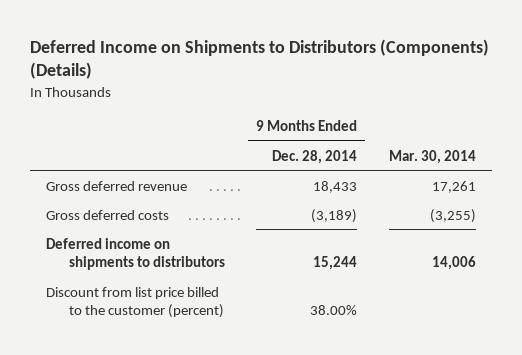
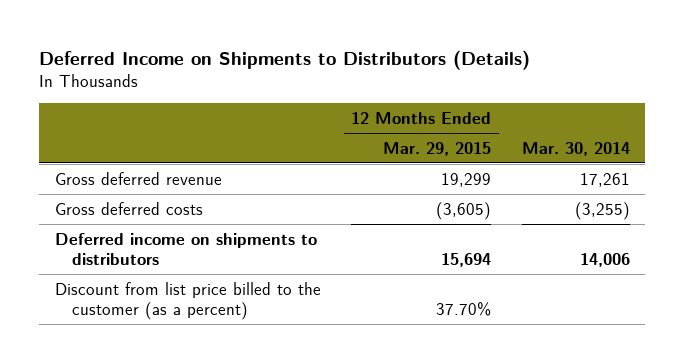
- Deferred Income on Shipments to Distributors (Components) (Details)
+ Deferred Income on Shipments to Distributors (Details)
- | 9 Months Ended Dec. 28, 2014 | Mar. 30, 2014
+ | 12 Months Ended Mar. 29, 2015 | Mar. 30, 2014
- Discount from list price billed to the customer (percent) | 38.00% |
+ Discount from list price billed to the customer (as a percent) | 37.70% |

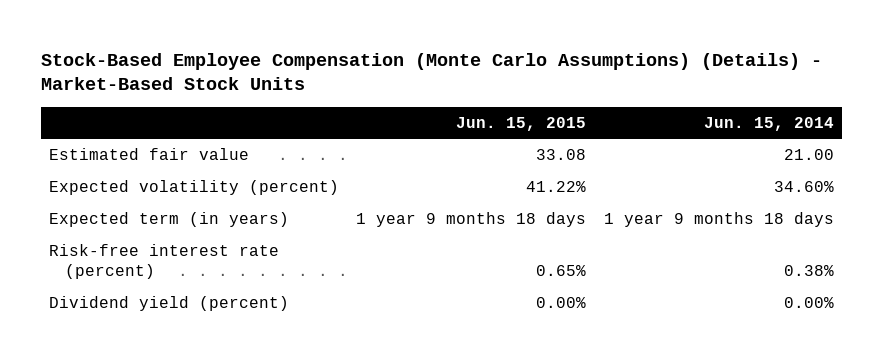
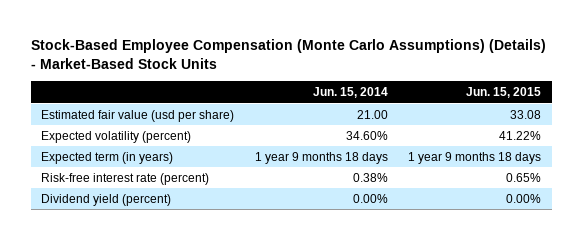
- | Jun. 15, 2015 | Jun. 15, 2014
+ | Jun. 15, 2014 | Jun. 15, 2015
- Estimated fair value | 33.08 | 21.00
+ Estimated fair value (usd per share) | 21.00 | 33.08

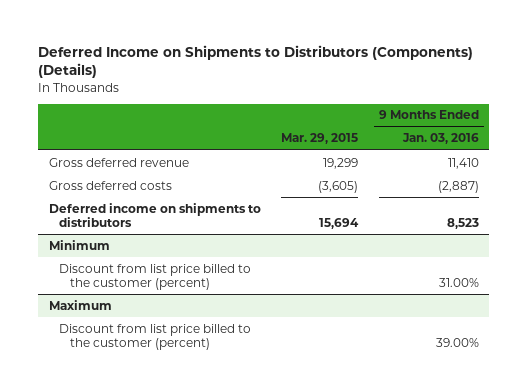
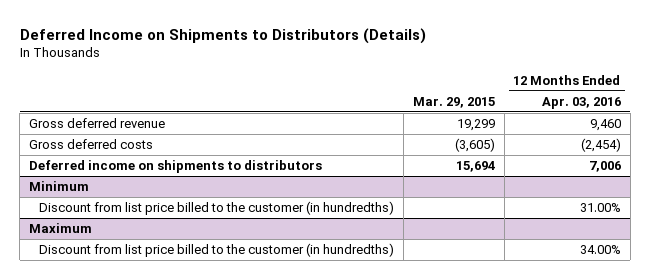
- Deferred Income on Shipments to Distributors (Components) (Details)
+ Deferred Income on Shipments to Distributors (Details)
- | Mar. 29, 2015 | 9 Months Ended Jan. 03, 2016
+ | Mar. 29, 2015 | 12 Months Ended Apr. 03, 2016
@ Minimum
- Discount from list price billed to the customer (percent) | | 31.00%
+ Discount from list price billed to the customer (in hundredths) | | 31.00%
@ Maximum
- Discount from list price billed to the customer (percent) | | 39.00%
+ Discount from list price billed to the customer (in hundredths) | | 34.00%

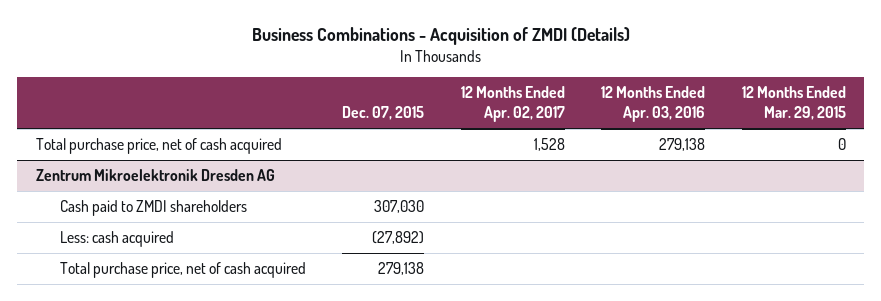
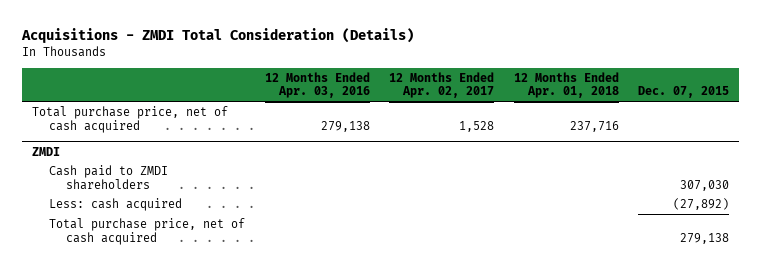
- Business Combinations - Acquisition of ZMDI (Details)
+ Acquisitions - ZMDI Total Consideration (Details)
- | Dec. 07, 2015 | 12 Months Ended Apr. 02, 2017 | 12 Months Ended Apr. 03, 2016 | 12 Months Ended Mar. 29, 2015
+ | 12 Months Ended Apr. 03, 2016 | 12 Months Ended Apr. 02, 2017 | 12 Months Ended Apr. 01, 2018 | Dec. 07, 2015
- Zentrum Mikroelektronik Dresden AG
+ ZMDI

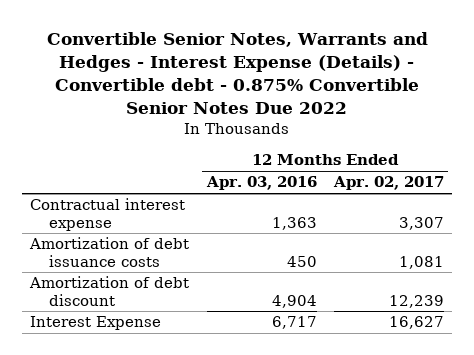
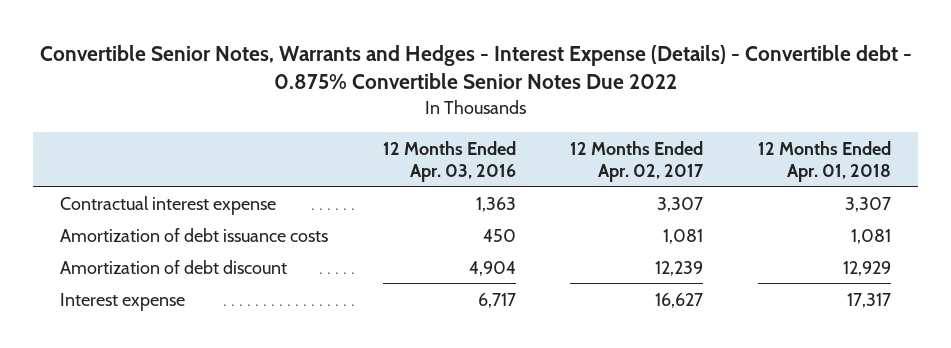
- | 12 Months Ended Apr. 03, 2016 | 12 Months Ended Apr. 02, 2017
+ | 12 Months Ended Apr. 03, 2016 | 12 Months Ended Apr. 02, 2017 | 12 Months Ended Apr. 01, 2018
- Interest Expense | 6,717 | 16,627
+ Interest expense | 6,717 | 16,627 | 17,317

